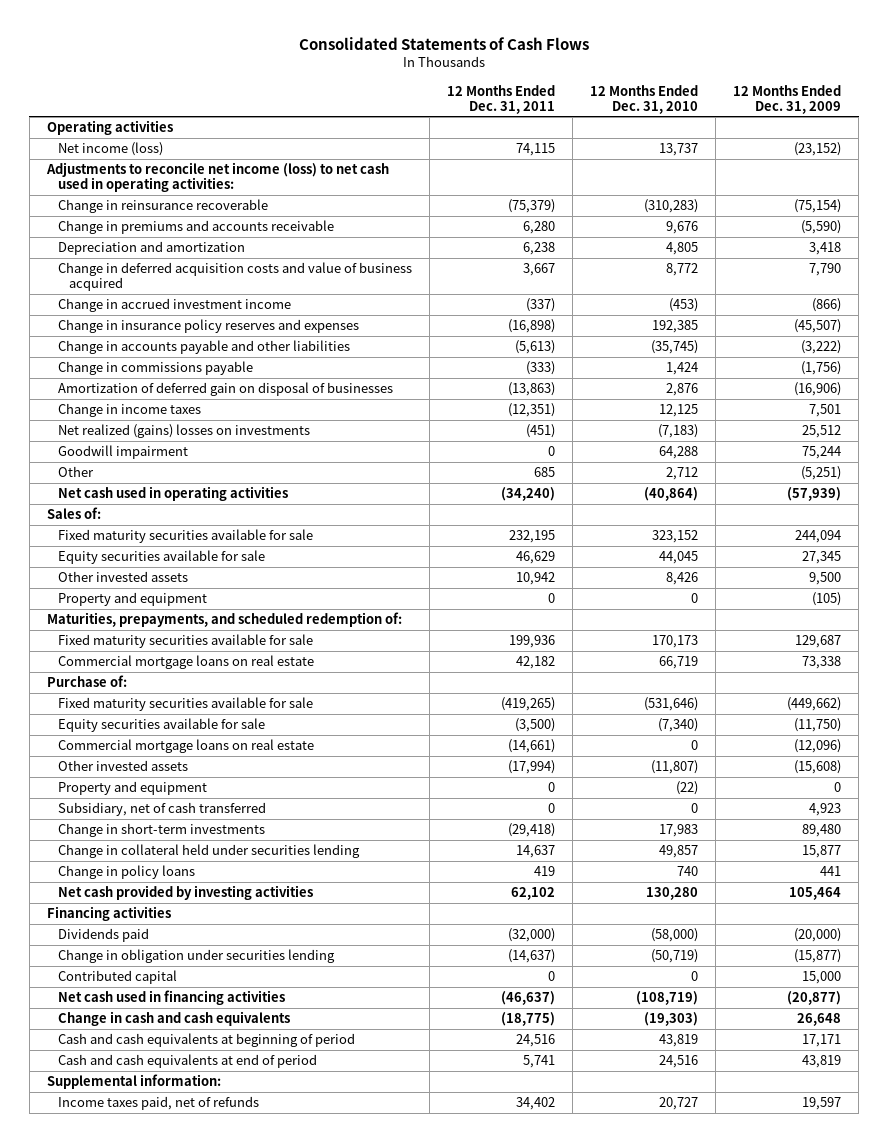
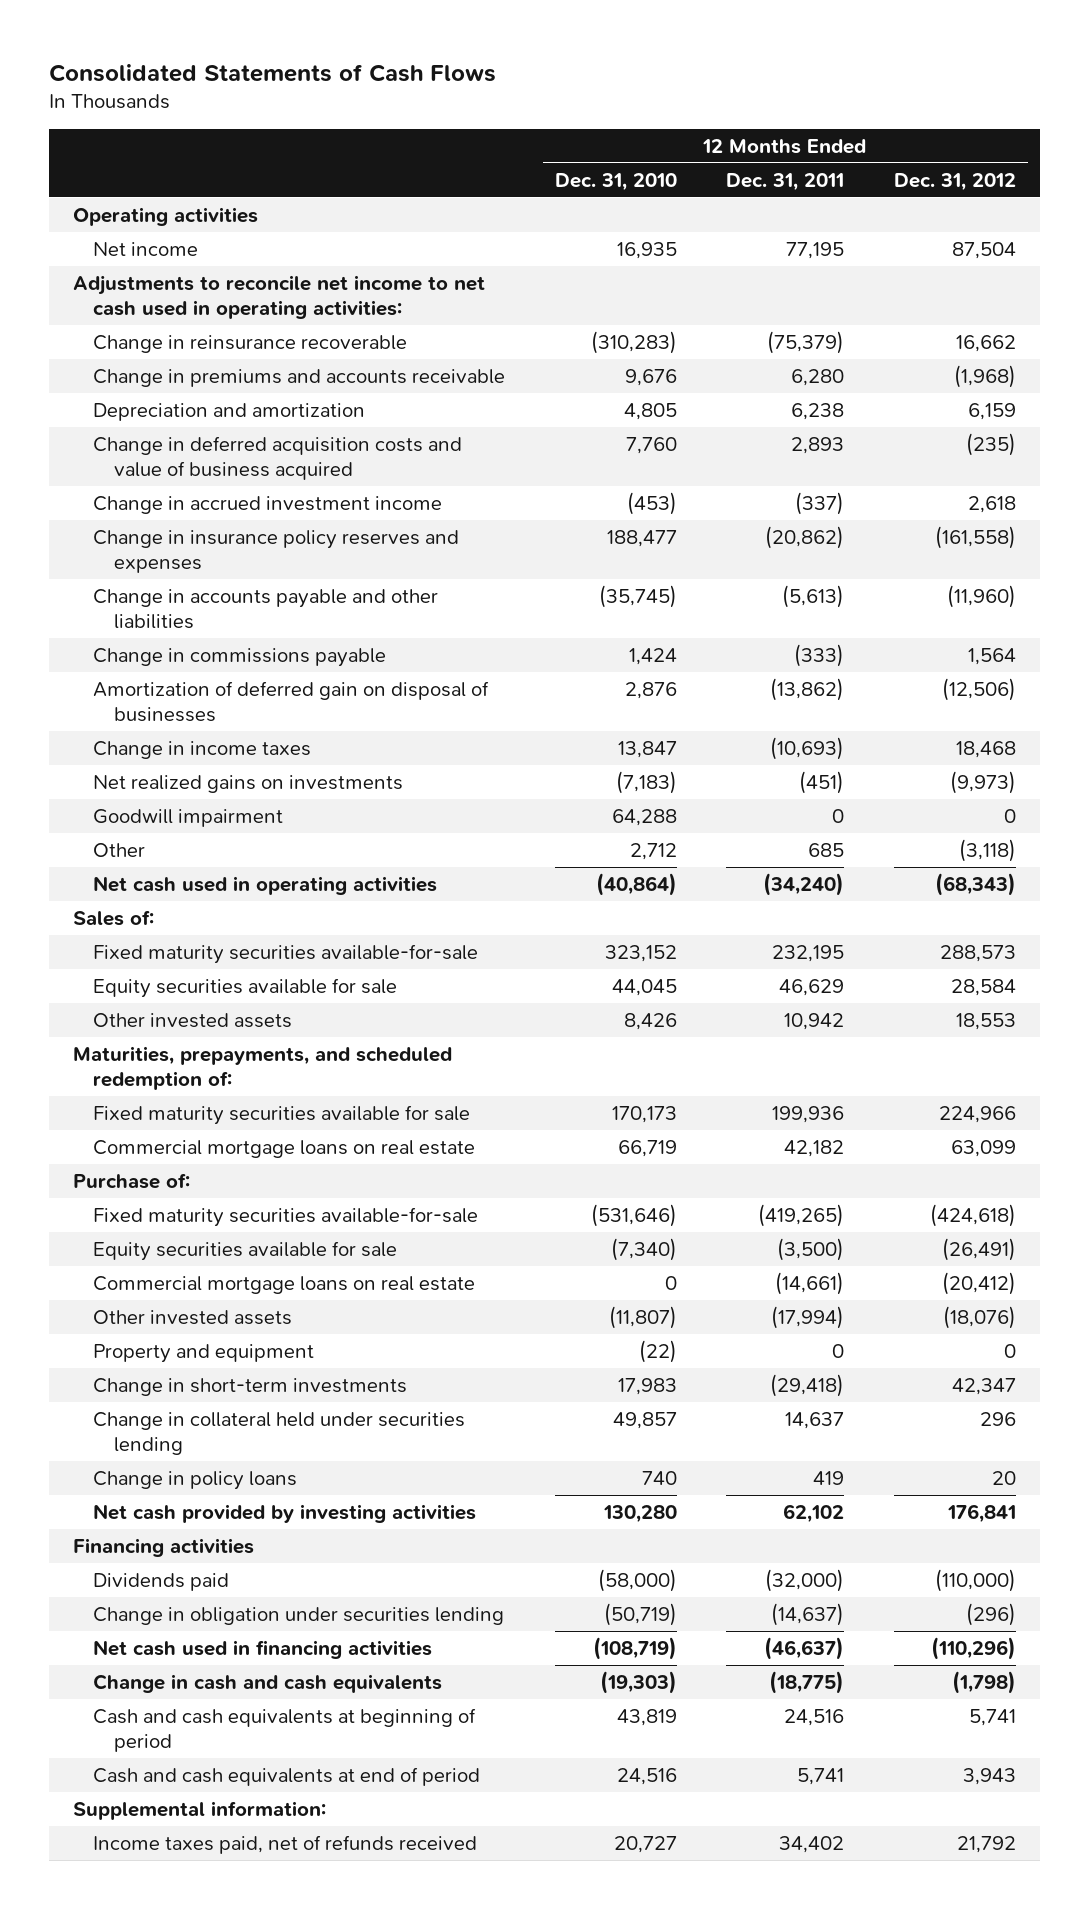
- | 12 Months Ended Dec. 31, 2011 | 12 Months Ended Dec. 31, 2010 | 12 Months Ended Dec. 31, 2009
+ | 12 Months Ended Dec. 31, 2010 | 12 Months Ended Dec. 31, 2011 | 12 Months Ended Dec. 31, 2012
- Net income (loss) | 74,115 | 13,737 | (23,152)
- Adjustments to reconcile net income (loss) to net cash used in operating activities:
+ Net income | 16,935 | 77,195 | 87,504
+ Adjustments to reconcile net income to net cash used in operating activities:
- Change in deferred acquisition costs and value of business acquired | 3,667 | 8,772 | 7,790
+ Change in deferred acquisition costs and value of business acquired | 7,760 | 2,893 | (235)
- Change in insurance policy reserves and expenses | (16,898) | 192,385 | (45,507)
+ Change in insurance policy reserves and expenses | 188,477 | (20,862) | (161,558)
- Amortization of deferred gain on disposal of businesses | (13,863) | 2,876 | (16,906)
- Change in income taxes | (12,351) | 12,125 | 7,501
- Net realized (gains) losses on investments | (451) | (7,183) | 25,512
+ Amortization of deferred gain on disposal of businesses | 2,876 | (13,862) | (12,506)
+ Change in income taxes | 13,847 | (10,693) | 18,468
+ Net realized gains on investments | (7,183) | (451) | (9,973)
- Fixed maturity securities available for sale | 232,195 | 323,152 | 244,094
+ Fixed maturity securities available-for-sale | 323,152 | 232,195 | 288,573
- Property and equipment | 0 | 0 | (105)
- Fixed maturity securities available for sale | (419,265) | (531,646) | (449,662)
+ Fixed maturity securities available-for-sale | (531,646) | (419,265) | (424,618)
- Subsidiary, net of cash transferred | 0 | 0 | 4,923
- Contributed capital | 0 | 0 | 15,000
- Income taxes paid, net of refunds | 34,402 | 20,727 | 19,597
+ Income taxes paid, net of refunds received | 20,727 | 34,402 | 21,792

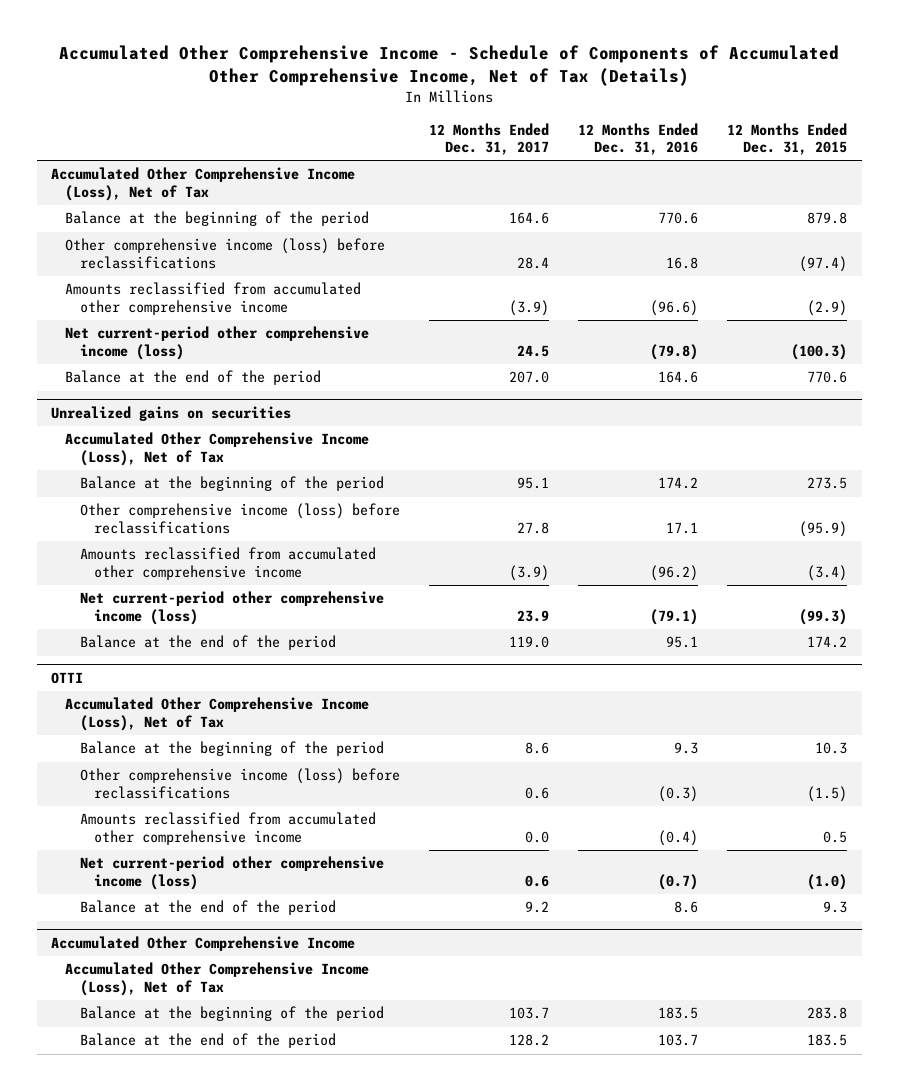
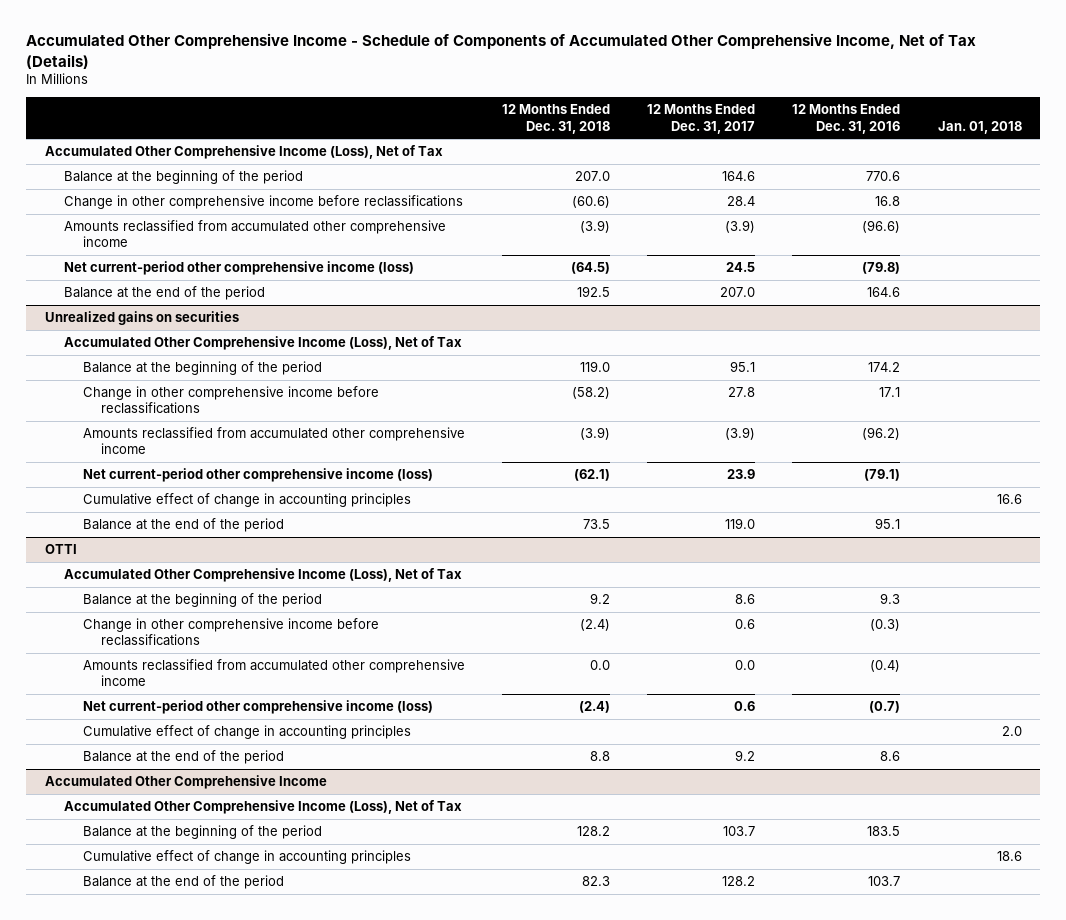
- | 12 Months Ended Dec. 31, 2017 | 12 Months Ended Dec. 31, 2016 | 12 Months Ended Dec. 31, 2015
+ | 12 Months Ended Dec. 31, 2018 | 12 Months Ended Dec. 31, 2017 | 12 Months Ended Dec. 31, 2016 | Jan. 01, 2018
- Other comprehensive income (loss) before reclassifications | 28.4 | 16.8 | (97.4)
+ Change in other comprehensive income before reclassifications | (60.6) | 28.4 | 16.8 |
@ Unrealized gains on securities
- Other comprehensive income (loss) before reclassifications | 27.8 | 17.1 | (95.9)
+ Change in other comprehensive income before reclassifications | (58.2) | 27.8 | 17.1 |
+ Cumulative effect of change in accounting principles | | | | 16.6
@ OTTI
- Other comprehensive income (loss) before reclassifications | 0.6 | (0.3) | (1.5)
+ Change in other comprehensive income before reclassifications | (2.4) | 0.6 | (0.3) |
+ Cumulative effect of change in accounting principles | | | | 2.0
@ Accumulated Other Comprehensive Income
+ Cumulative effect of change in accounting principles | | | | 18.6

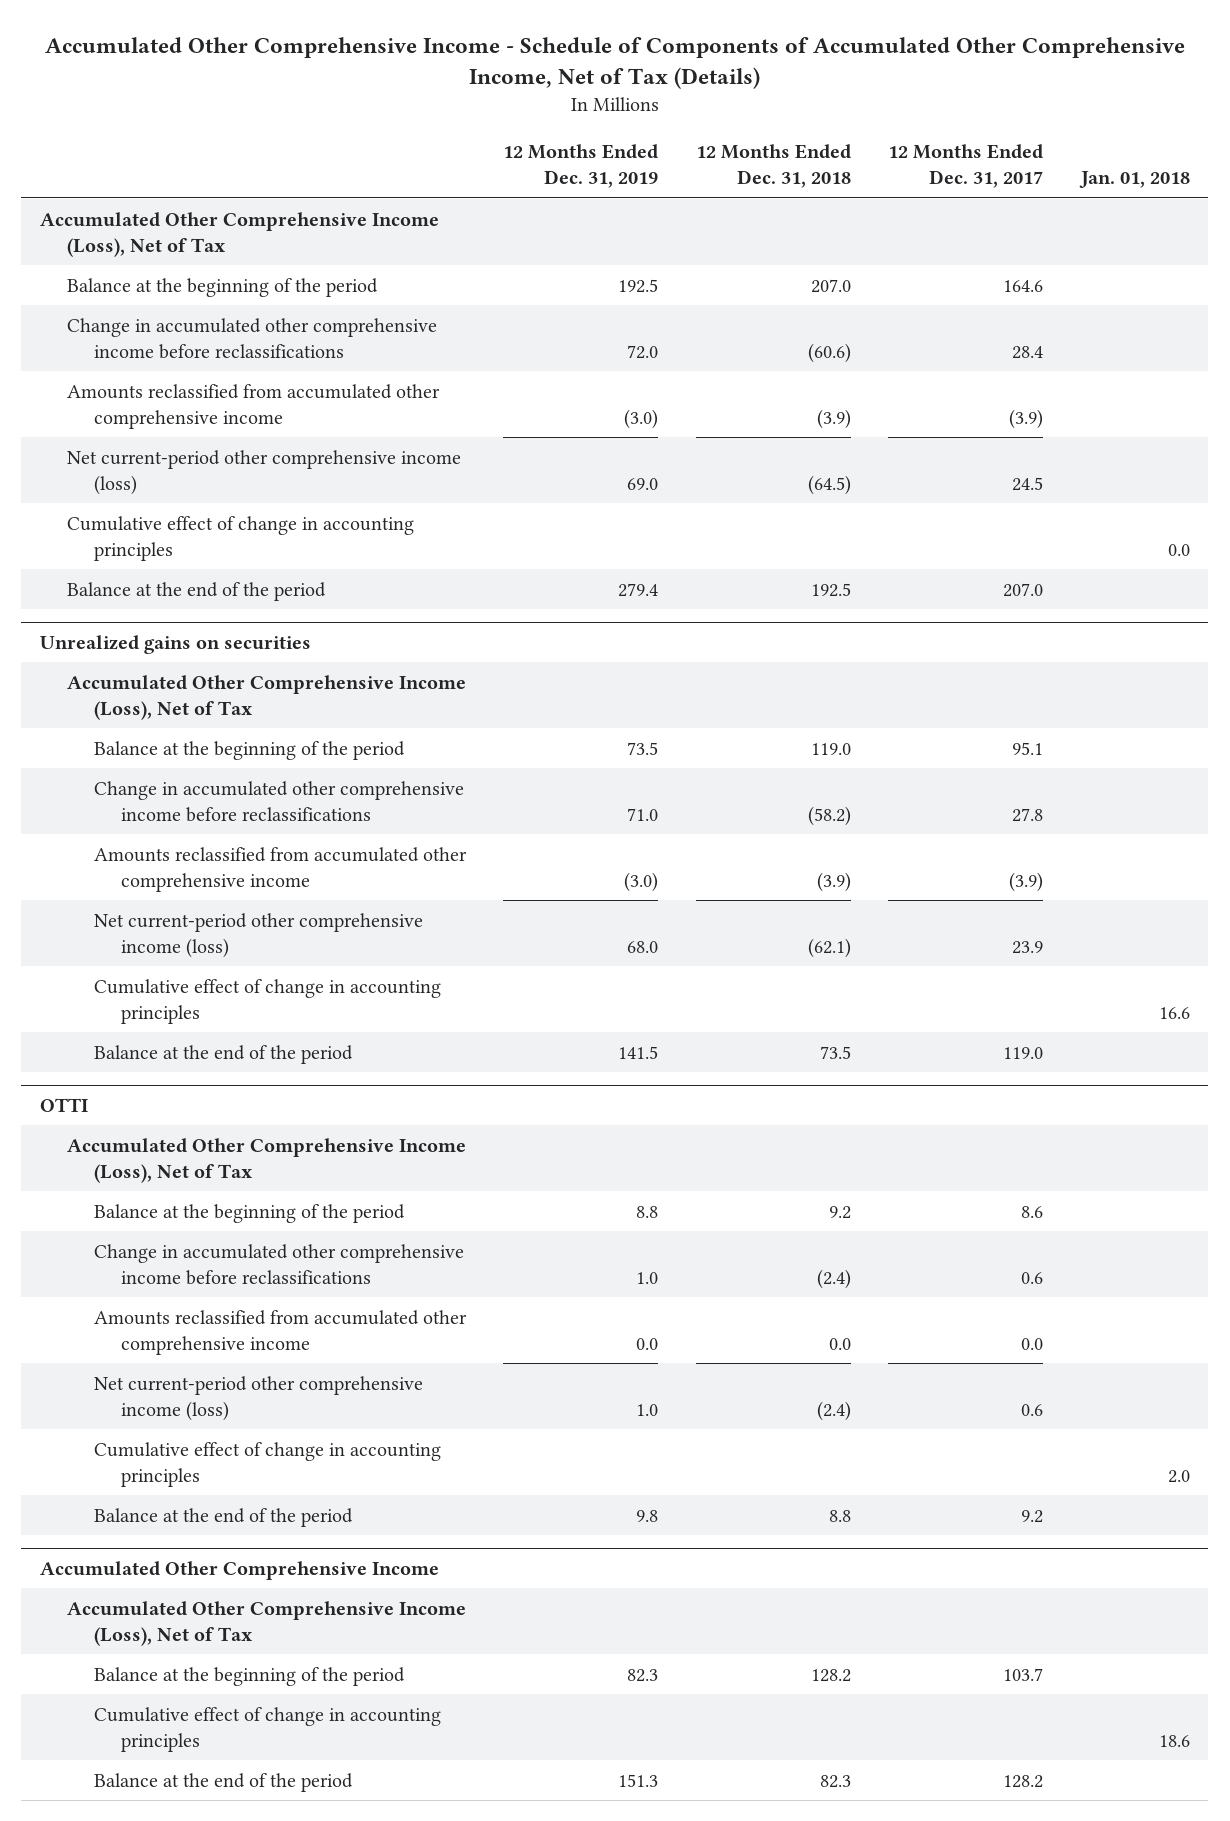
- | 12 Months Ended Dec. 31, 2018 | 12 Months Ended Dec. 31, 2017 | 12 Months Ended Dec. 31, 2016 | Jan. 01, 2018
+ | 12 Months Ended Dec. 31, 2019 | 12 Months Ended Dec. 31, 2018 | 12 Months Ended Dec. 31, 2017 | Jan. 01, 2018
- Change in other comprehensive income before reclassifications | (60.6) | 28.4 | 16.8 |
+ Change in accumulated other comprehensive income before reclassifications | 72.0 | (60.6) | 28.4 |
+ Cumulative effect of change in accounting principles | | | | 0.0
@ Unrealized gains on securities
- Change in other comprehensive income before reclassifications | (58.2) | 27.8 | 17.1 |
+ Change in accumulated other comprehensive income before reclassifications | 71.0 | (58.2) | 27.8 |
@ OTTI
- Change in other comprehensive income before reclassifications | (2.4) | 0.6 | (0.3) |
+ Change in accumulated other comprehensive income before reclassifications | 1.0 | (2.4) | 0.6 |

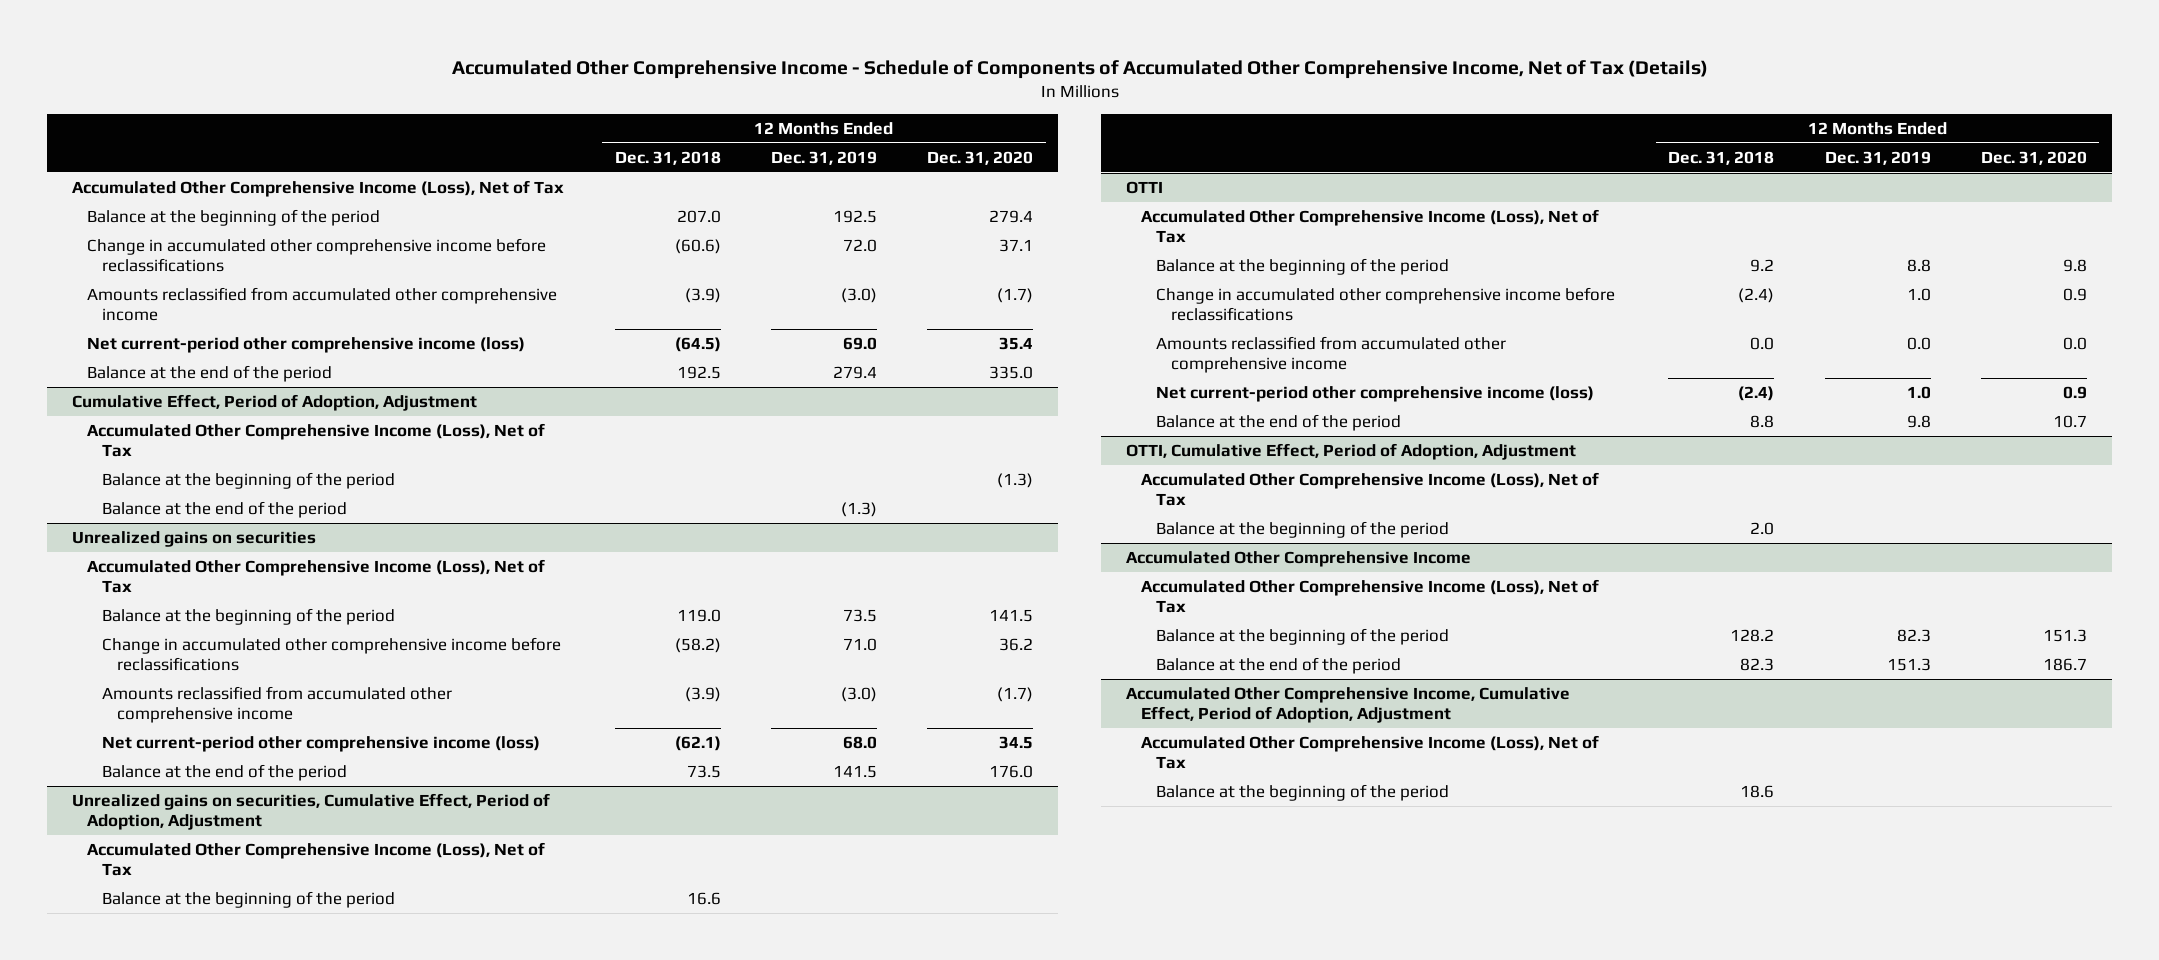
- | 12 Months Ended Dec. 31, 2019 | 12 Months Ended Dec. 31, 2018 | 12 Months Ended Dec. 31, 2017 | Jan. 01, 2018
+ | 12 Months Ended Dec. 31, 2018 | 12 Months Ended Dec. 31, 2019 | 12 Months Ended Dec. 31, 2020
- Cumulative effect of change in accounting principles | | | | 0.0
+ Cumulative Effect, Period of Adoption, Adjustment
+ Accumulated Other Comprehensive Income (Loss), Net of Tax
+ Balance at the beginning of the period | | | (1.3)
+ Balance at the end of the period | | (1.3) |
@ Unrealized gains on securities
- Cumulative effect of change in accounting principles | | | | 16.6
+ Unrealized gains on securities, Cumulative Effect, Period of Adoption, Adjustment
+ Accumulated Other Comprehensive Income (Loss), Net of Tax
+ Balance at the beginning of the period | 16.6 | |
@ OTTI
- Cumulative effect of change in accounting principles | | | | 2.0
+ OTTI, Cumulative Effect, Period of Adoption, Adjustment
+ Accumulated Other Comprehensive Income (Loss), Net of Tax
+ Balance at the beginning of the period | 2.0 | |
@ Accumulated Other Comprehensive Income
- Cumulative effect of change in accounting principles | | | | 18.6
+ Accumulated Other Comprehensive Income, Cumulative Effect, Period of Adoption, Adjustment
+ Accumulated Other Comprehensive Income (Loss), Net of Tax
+ Balance at the beginning of the period | 18.6 | |

